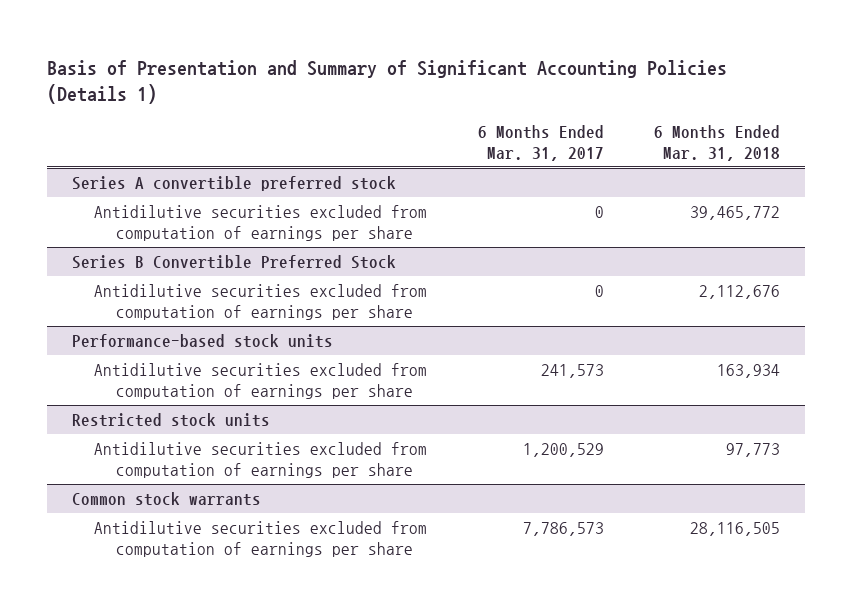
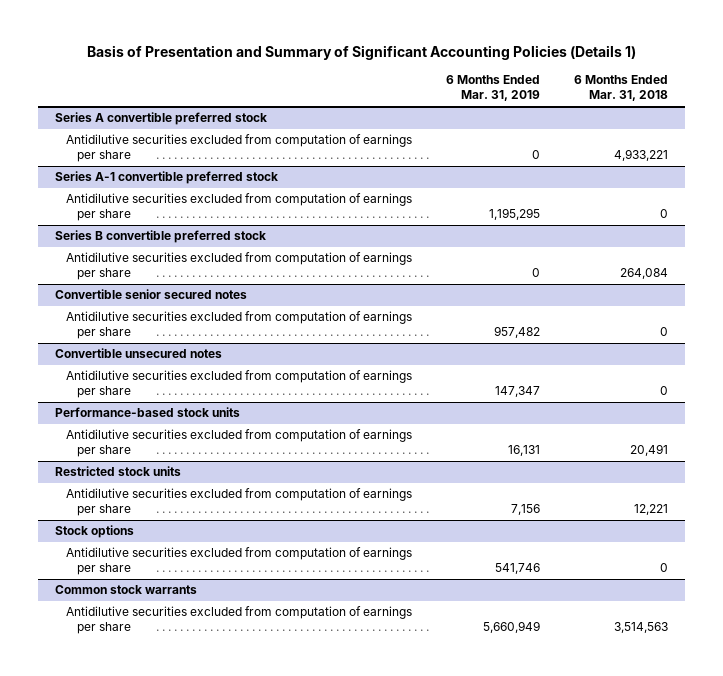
- | 6 Months Ended Mar. 31, 2017 | 6 Months Ended Mar. 31, 2018
+ | 6 Months Ended Mar. 31, 2019 | 6 Months Ended Mar. 31, 2018
@ Series A convertible preferred stock
- Antidilutive securities excluded from computation of earnings per share | 0 | 39,465,772
- Series B Convertible Preferred Stock
- Antidilutive securities excluded from computation of earnings per share | 0 | 2,112,676
@ Series A convertible preferred stock
+ Antidilutive securities excluded from computation of earnings per share | 0 | 4,933,221
+ Series A-1 convertible preferred stock
+ Antidilutive securities excluded from computation of earnings per share | 1,195,295 | 0
+ Series B convertible preferred stock
+ Antidilutive securities excluded from computation of earnings per share | 0 | 264,084
+ Convertible senior secured notes
+ Antidilutive securities excluded from computation of earnings per share | 957,482 | 0
+ Convertible unsecured notes
+ Antidilutive securities excluded from computation of earnings per share | 147,347 | 0
@ Performance-based stock units
- Antidilutive securities excluded from computation of earnings per share | 241,573 | 163,934
+ Antidilutive securities excluded from computation of earnings per share | 16,131 | 20,491
@ Restricted stock units
- Antidilutive securities excluded from computation of earnings per share | 1,200,529 | 97,773
+ Antidilutive securities excluded from computation of earnings per share | 7,156 | 12,221
+ Stock options
+ Antidilutive securities excluded from computation of earnings per share | 541,746 | 0
@ Common stock warrants
- Antidilutive securities excluded from computation of earnings per share | 7,786,573 | 28,116,505
+ Antidilutive securities excluded from computation of earnings per share | 5,660,949 | 3,514,563

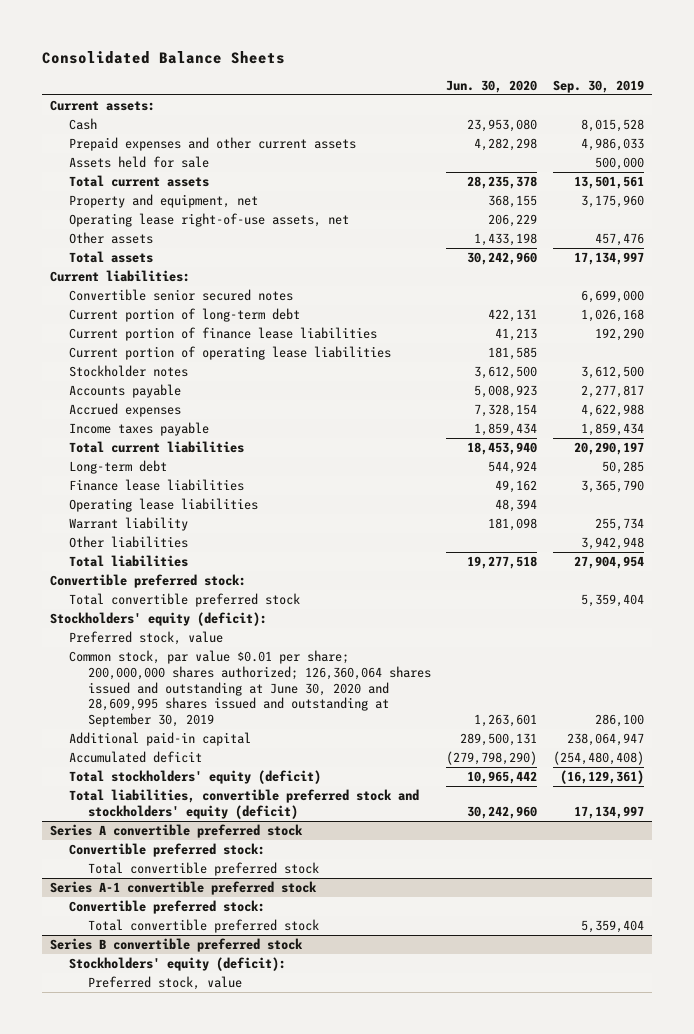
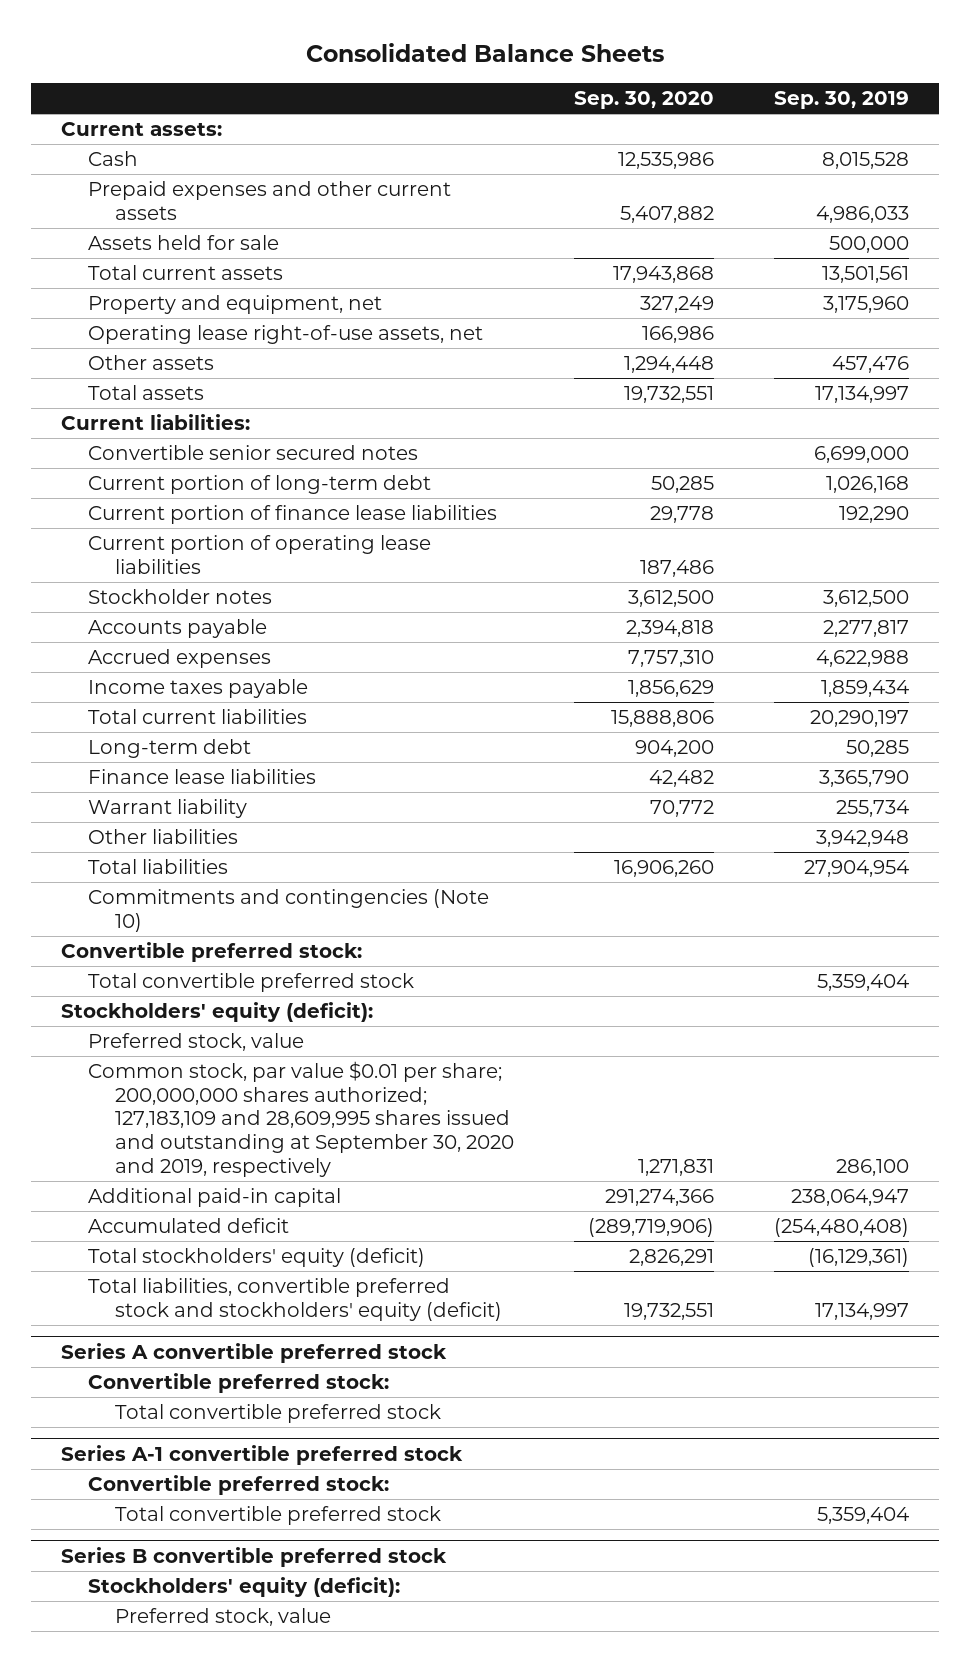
- | Jun. 30, 2020 | Sep. 30, 2019
+ | Sep. 30, 2020 | Sep. 30, 2019
- Operating lease liabilities | 48,394 |
+ Commitments and contingencies (Note 10)
- Common stock, par value $0.01 per share; 200,000,000 shares authorized; 126,360,064 shares issued and outstanding at June 30, 2020 and 28,609,995 shares issued and outstanding at September 30, 2019 | 1,263,601 | 286,100
+ Common stock, par value $0.01 per share; 200,000,000 shares authorized; 127,183,109 and 28,609,995 shares issued and outstanding at September 30, 2020 and 2019, respectively | 1,271,831 | 286,100

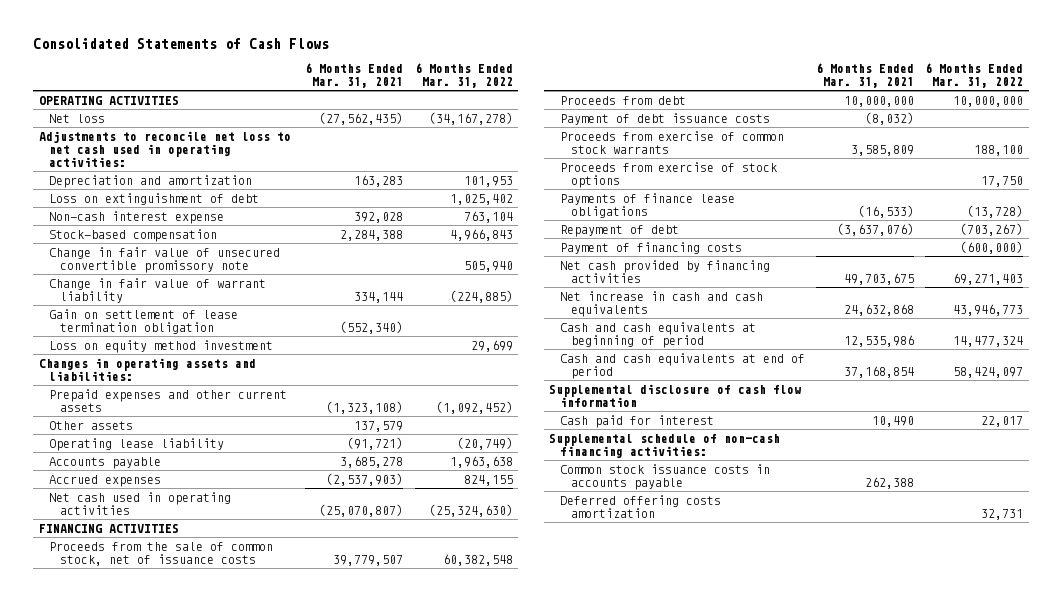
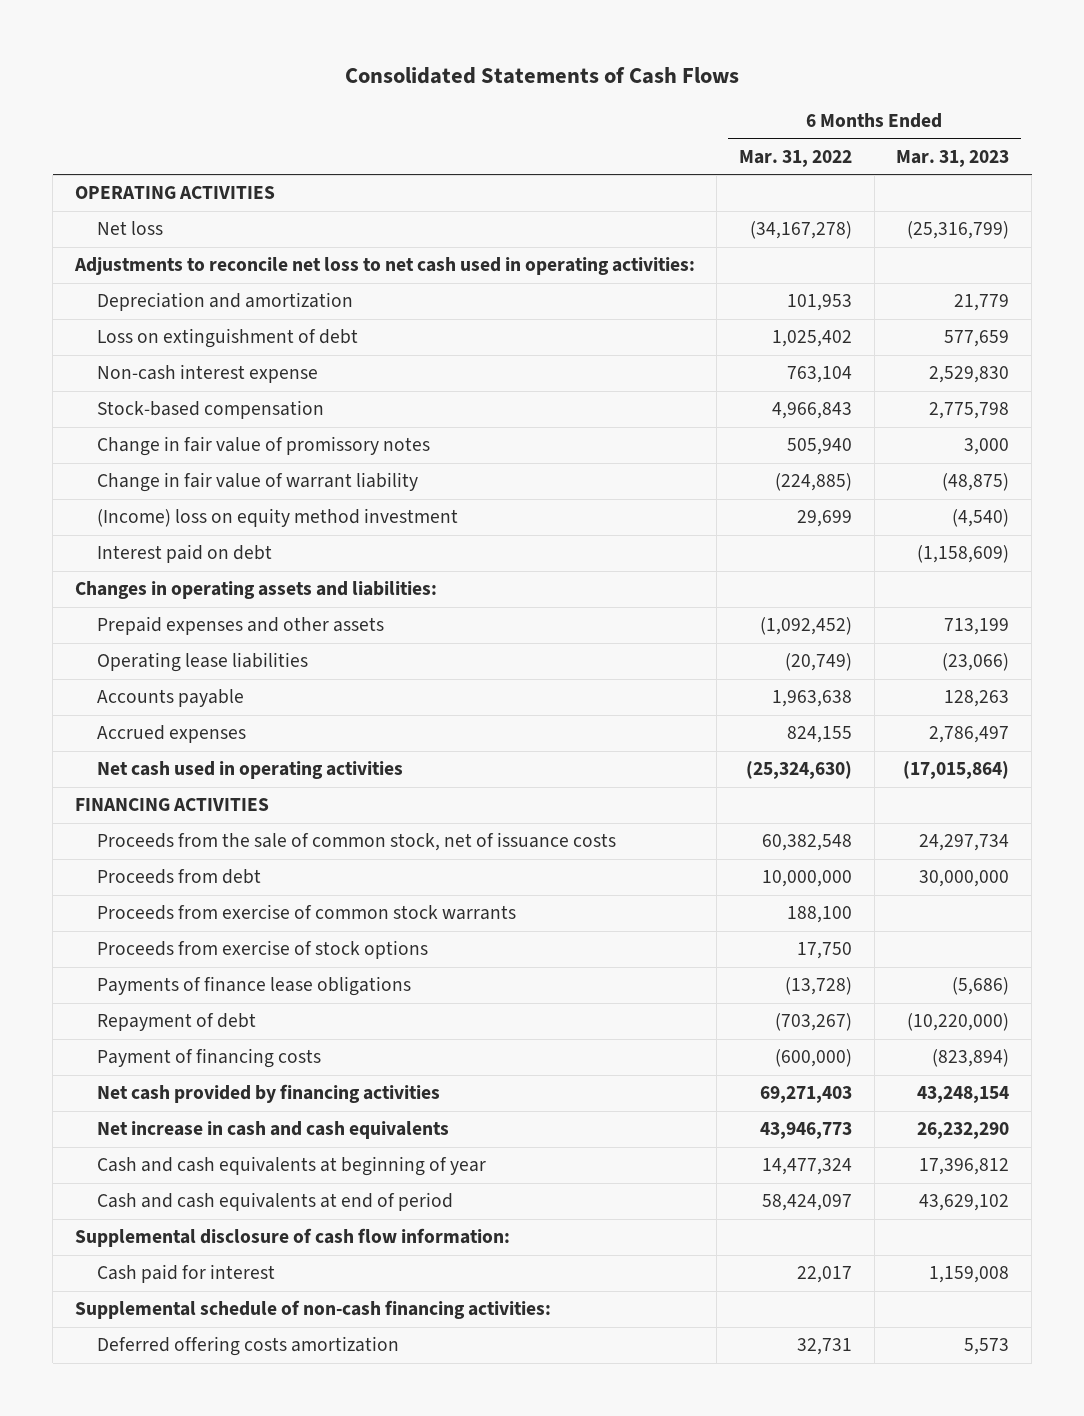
- | 6 Months Ended Mar. 31, 2021 | 6 Months Ended Mar. 31, 2022
+ | 6 Months Ended Mar. 31, 2022 | 6 Months Ended Mar. 31, 2023
- Change in fair value of unsecured convertible promissory note | | 505,940
+ Change in fair value of promissory notes | 505,940 | 3,000
- Gain on settlement of lease termination obligation | (552,340) |
- Loss on equity method investment | | 29,699
+ (Income) loss on equity method investment | 29,699 | (4,540)
+ Interest paid on debt | | (1,158,609)
- Prepaid expenses and other current assets | (1,323,108) | (1,092,452)
- Other assets | 137,579 |
- Operating lease liability | (91,721) | (20,749)
+ Prepaid expenses and other assets | (1,092,452) | 713,199
+ Operating lease liabilities | (20,749) | (23,066)
- Payment of debt issuance costs | (8,032) |
- Cash and cash equivalents at beginning of period | 12,535,986 | 14,477,324
+ Cash and cash equivalents at beginning of year | 14,477,324 | 17,396,812
- Supplemental disclosure of cash flow information
+ Supplemental disclosure of cash flow information:
- Common stock issuance costs in accounts payable | 262,388 |

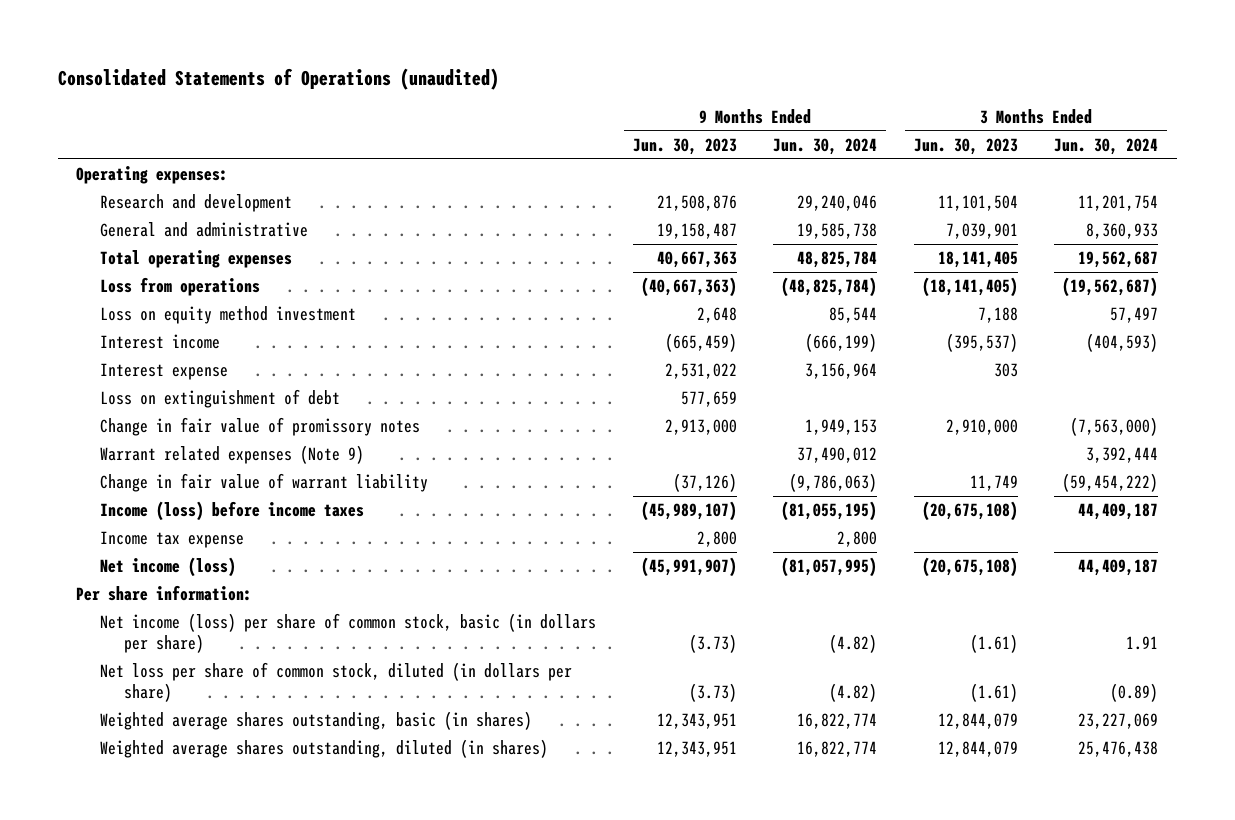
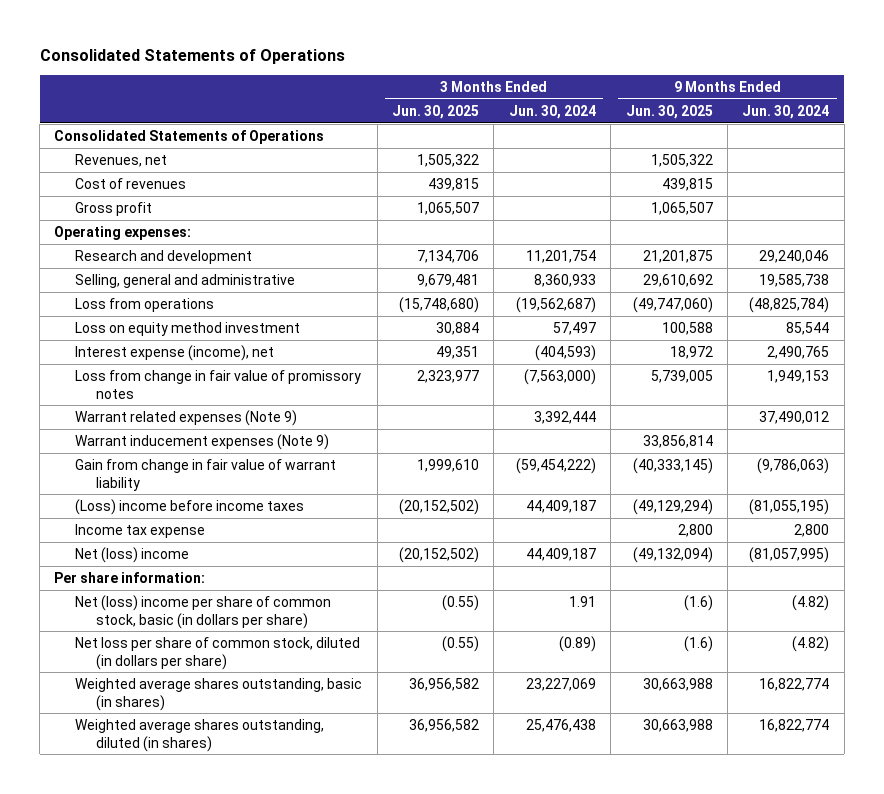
- Consolidated Statements of Operations (unaudited)
+ Consolidated Statements of Operations
- | 9 Months Ended Jun. 30, 2023 | 9 Months Ended Jun. 30, 2024 | 3 Months Ended Jun. 30, 2023 | 3 Months Ended Jun. 30, 2024
+ | 3 Months Ended Jun. 30, 2025 | 3 Months Ended Jun. 30, 2024 | 9 Months Ended Jun. 30, 2025 | 9 Months Ended Jun. 30, 2024
+ Consolidated Statements of Operations
+ Revenues, net | 1,505,322 | | 1,505,322 |
+ Cost of revenues | 439,815 | | 439,815 |
+ Gross profit | 1,065,507 | | 1,065,507 |
- General and administrative | 19,158,487 | 19,585,738 | 7,039,901 | 8,360,933
- Total operating expenses | 40,667,363 | 48,825,784 | 18,141,405 | 19,562,687
+ Selling, general and administrative | 9,679,481 | 8,360,933 | 29,610,692 | 19,585,738
- Interest income | (665,459) | (666,199) | (395,537) | (404,593)
- Interest expense | 2,531,022 | 3,156,964 | 303 |
- Loss on extinguishment of debt | 577,659 | | |
- Change in fair value of promissory notes | 2,913,000 | 1,949,153 | 2,910,000 | (7,563,000)
+ Interest expense (income), net | 49,351 | (404,593) | 18,972 | 2,490,765
+ Loss from change in fair value of promissory notes | 2,323,977 | (7,563,000) | 5,739,005 | 1,949,153
- Change in fair value of warrant liability | (37,126) | (9,786,063) | 11,749 | (59,454,222)
- Income (loss) before income taxes | (45,989,107) | (81,055,195) | (20,675,108) | 44,409,187
+ Warrant inducement expenses (Note 9) | | | 33,856,814 |
+ Gain from change in fair value of warrant liability | 1,999,610 | (59,454,222) | (40,333,145) | (9,786,063)
+ (Loss) income before income taxes | (20,152,502) | 44,409,187 | (49,129,294) | (81,055,195)
- Net income (loss) | (45,991,907) | (81,057,995) | (20,675,108) | 44,409,187
+ Net (loss) income | (20,152,502) | 44,409,187 | (49,132,094) | (81,057,995)
- Net income (loss) per share of common stock, basic (in dollars per share) | (3.73) | (4.82) | (1.61) | 1.91
+ Net (loss) income per share of common stock, basic (in dollars per share) | (0.55) | 1.91 | (1.6) | (4.82)

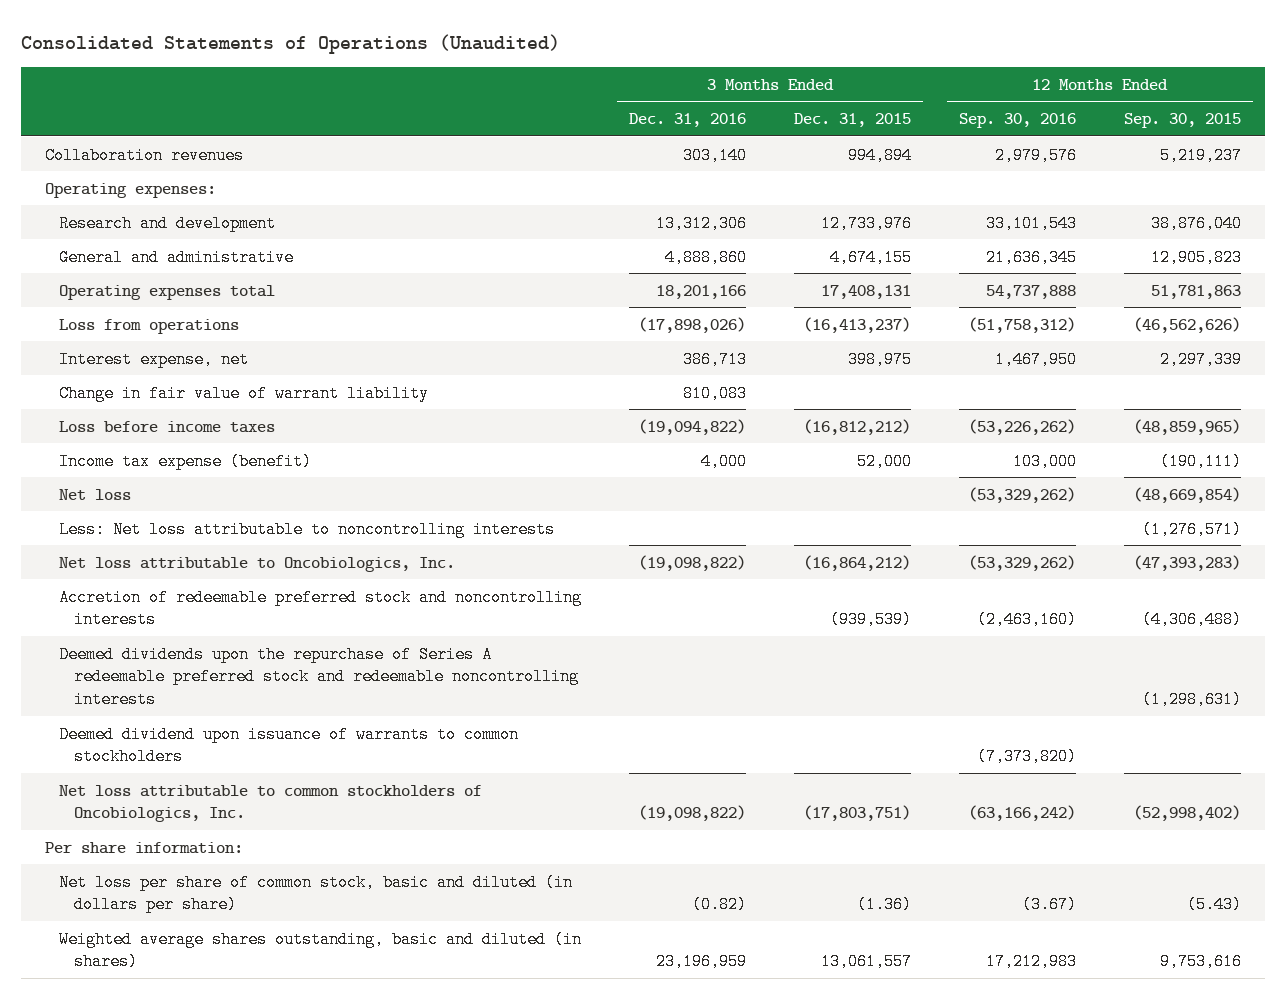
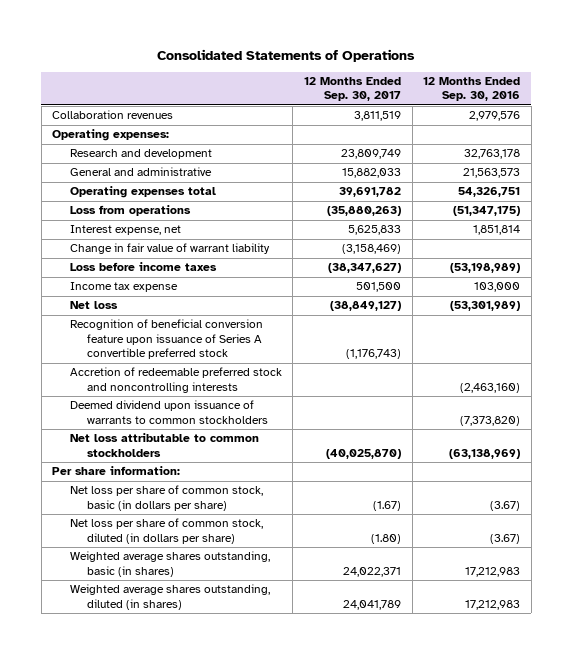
- Consolidated Statements of Operations (Unaudited)
+ Consolidated Statements of Operations
- | 3 Months Ended Dec. 31, 2016 | 3 Months Ended Dec. 31, 2015 | 12 Months Ended Sep. 30, 2016 | 12 Months Ended Sep. 30, 2015
+ | 12 Months Ended Sep. 30, 2017 | 12 Months Ended Sep. 30, 2016
- Research and development | 13,312,306 | 12,733,976 | 33,101,543 | 38,876,040
- General and administrative | 4,888,860 | 4,674,155 | 21,636,345 | 12,905,823
- Operating expenses total | 18,201,166 | 17,408,131 | 54,737,888 | 51,781,863
- Loss from operations | (17,898,026) | (16,413,237) | (51,758,312) | (46,562,626)
- Interest expense, net | 386,713 | 398,975 | 1,467,950 | 2,297,339
+ Research and development | 23,809,749 | 32,763,178
+ General and administrative | 15,882,033 | 21,563,573
+ Operating expenses total | 39,691,782 | 54,326,751
+ Loss from operations | (35,880,263) | (51,347,175)
+ Interest expense, net | 5,625,833 | 1,851,814
- Loss before income taxes | (19,094,822) | (16,812,212) | (53,226,262) | (48,859,965)
- Income tax expense (benefit) | 4,000 | 52,000 | 103,000 | (190,111)
- Net loss | | | (53,329,262) | (48,669,854)
- Less: Net loss attributable to noncontrolling interests | | | | (1,276,571)
- Net loss attributable to Oncobiologics, Inc. | (19,098,822) | (16,864,212) | (53,329,262) | (47,393,283)
+ Loss before income taxes | (38,347,627) | (53,198,989)
+ Income tax expense | 501,500 | 103,000
+ Net loss | (38,849,127) | (53,301,989)
+ Recognition of beneficial conversion feature upon issuance of Series A convertible preferred stock | (1,176,743) |
- Deemed dividends upon the repurchase of Series A redeemable preferred stock and redeemable noncontrolling interests | | | | (1,298,631)
- Net loss attributable to common stockholders of Oncobiologics, Inc. | (19,098,822) | (17,803,751) | (63,166,242) | (52,998,402)
+ Net loss attributable to common stockholders | (40,025,870) | (63,138,969)
- Net loss per share of common stock, basic and diluted (in dollars per share) | (0.82) | (1.36) | (3.67) | (5.43)
- Weighted average shares outstanding, basic and diluted (in shares) | 23,196,959 | 13,061,557 | 17,212,983 | 9,753,616
+ Net loss per share of common stock, basic (in dollars per share) | (1.67) | (3.67)
+ Net loss per share of common stock, diluted (in dollars per share) | (1.80) | (3.67)
+ Weighted average shares outstanding, basic (in shares) | 24,022,371 | 17,212,983
+ Weighted average shares outstanding, diluted (in shares) | 24,041,789 | 17,212,983

